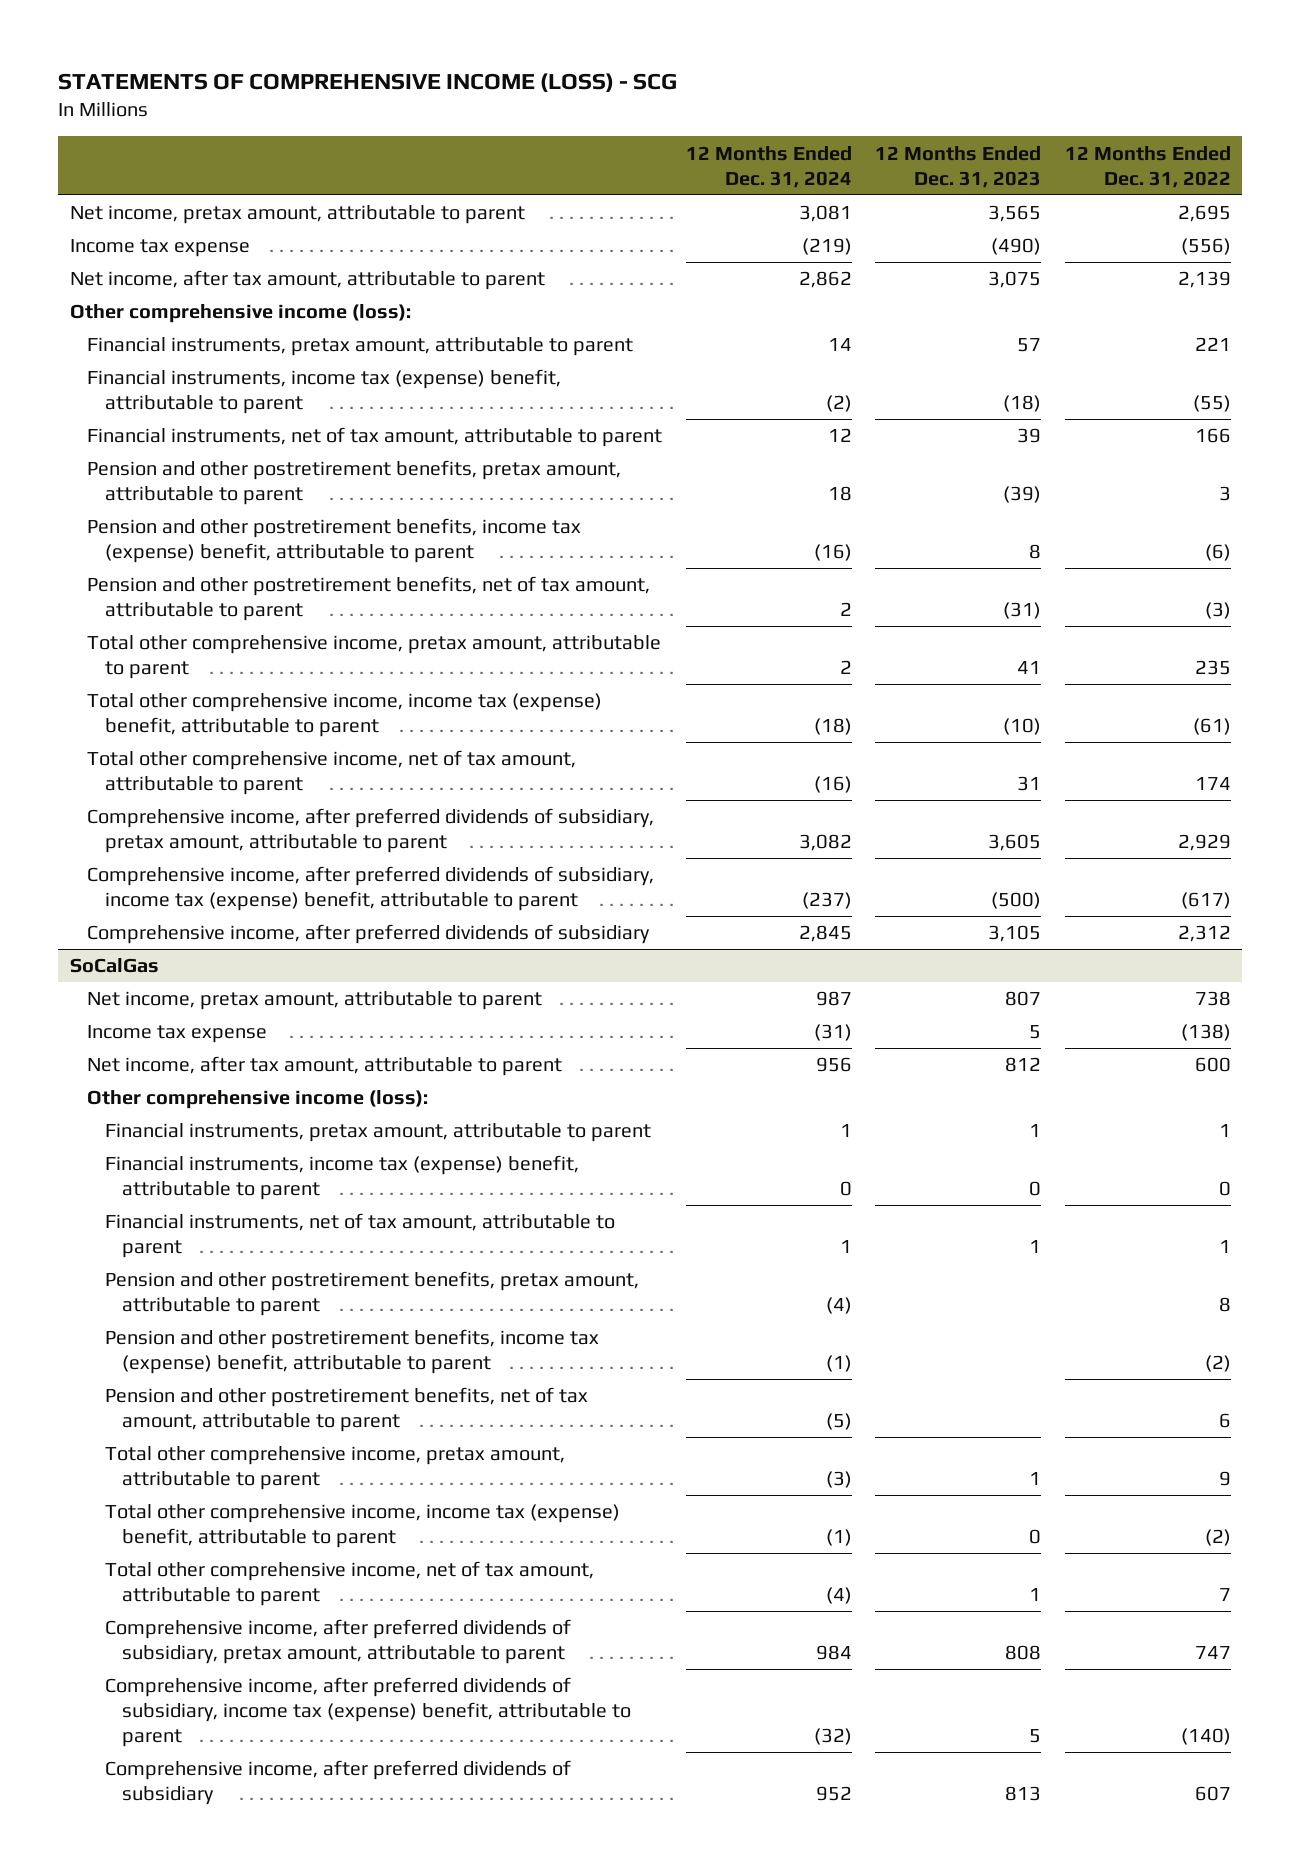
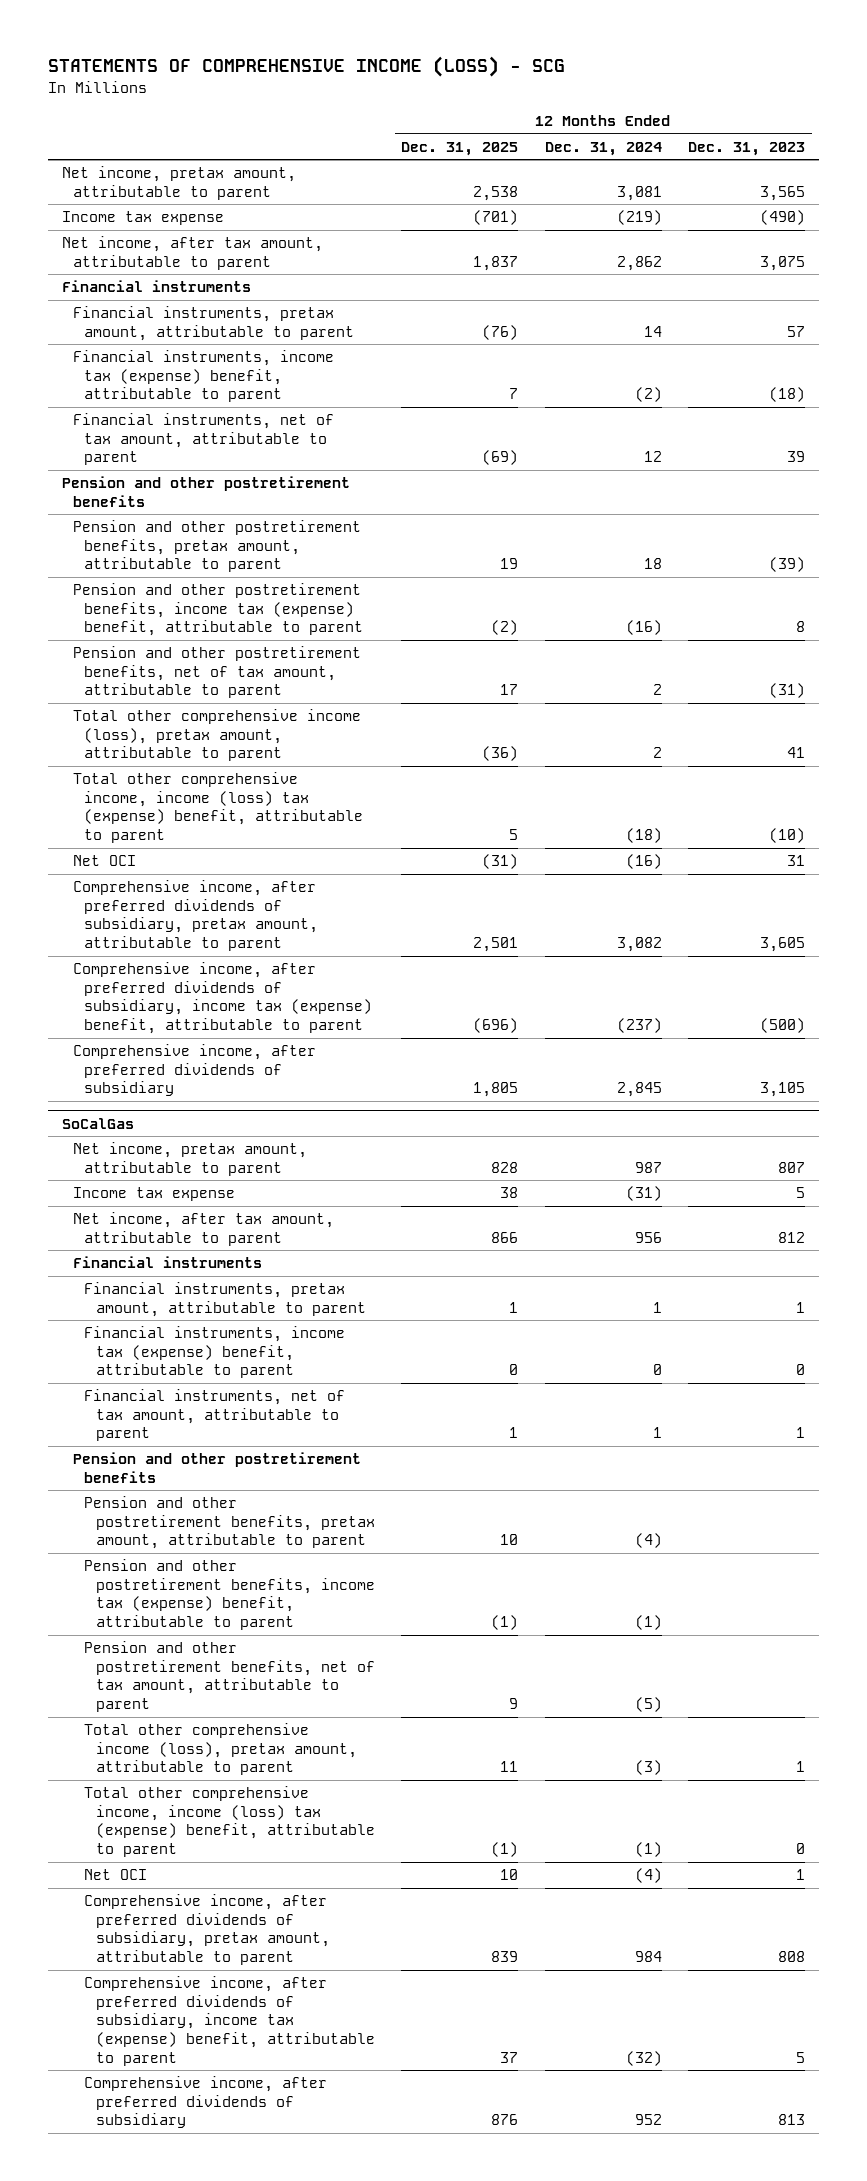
- | 12 Months Ended Dec. 31, 2024 | 12 Months Ended Dec. 31, 2023 | 12 Months Ended Dec. 31, 2022
+ | 12 Months Ended Dec. 31, 2025 | 12 Months Ended Dec. 31, 2024 | 12 Months Ended Dec. 31, 2023
- Other comprehensive income (loss):
+ Financial instruments
+ Pension and other postretirement benefits
- Total other comprehensive income, pretax amount, attributable to parent | 2 | 41 | 235
- Total other comprehensive income, income tax (expense) benefit, attributable to parent | (18) | (10) | (61)
- Total other comprehensive income, net of tax amount, attributable to parent | (16) | 31 | 174
+ Total other comprehensive income (loss), pretax amount, attributable to parent | (36) | 2 | 41
+ Total other comprehensive income, income (loss) tax (expense) benefit, attributable to parent | 5 | (18) | (10)
+ Net OCI | (31) | (16) | 31
@ SoCalGas
- Other comprehensive income (loss):
+ Financial instruments
+ Pension and other postretirement benefits
- Total other comprehensive income, pretax amount, attributable to parent | (3) | 1 | 9
- Total other comprehensive income, income tax (expense) benefit, attributable to parent | (1) | 0 | (2)
- Total other comprehensive income, net of tax amount, attributable to parent | (4) | 1 | 7
+ Total other comprehensive income (loss), pretax amount, attributable to parent | 11 | (3) | 1
+ Total other comprehensive income, income (loss) tax (expense) benefit, attributable to parent | (1) | (1) | 0
+ Net OCI | 10 | (4) | 1

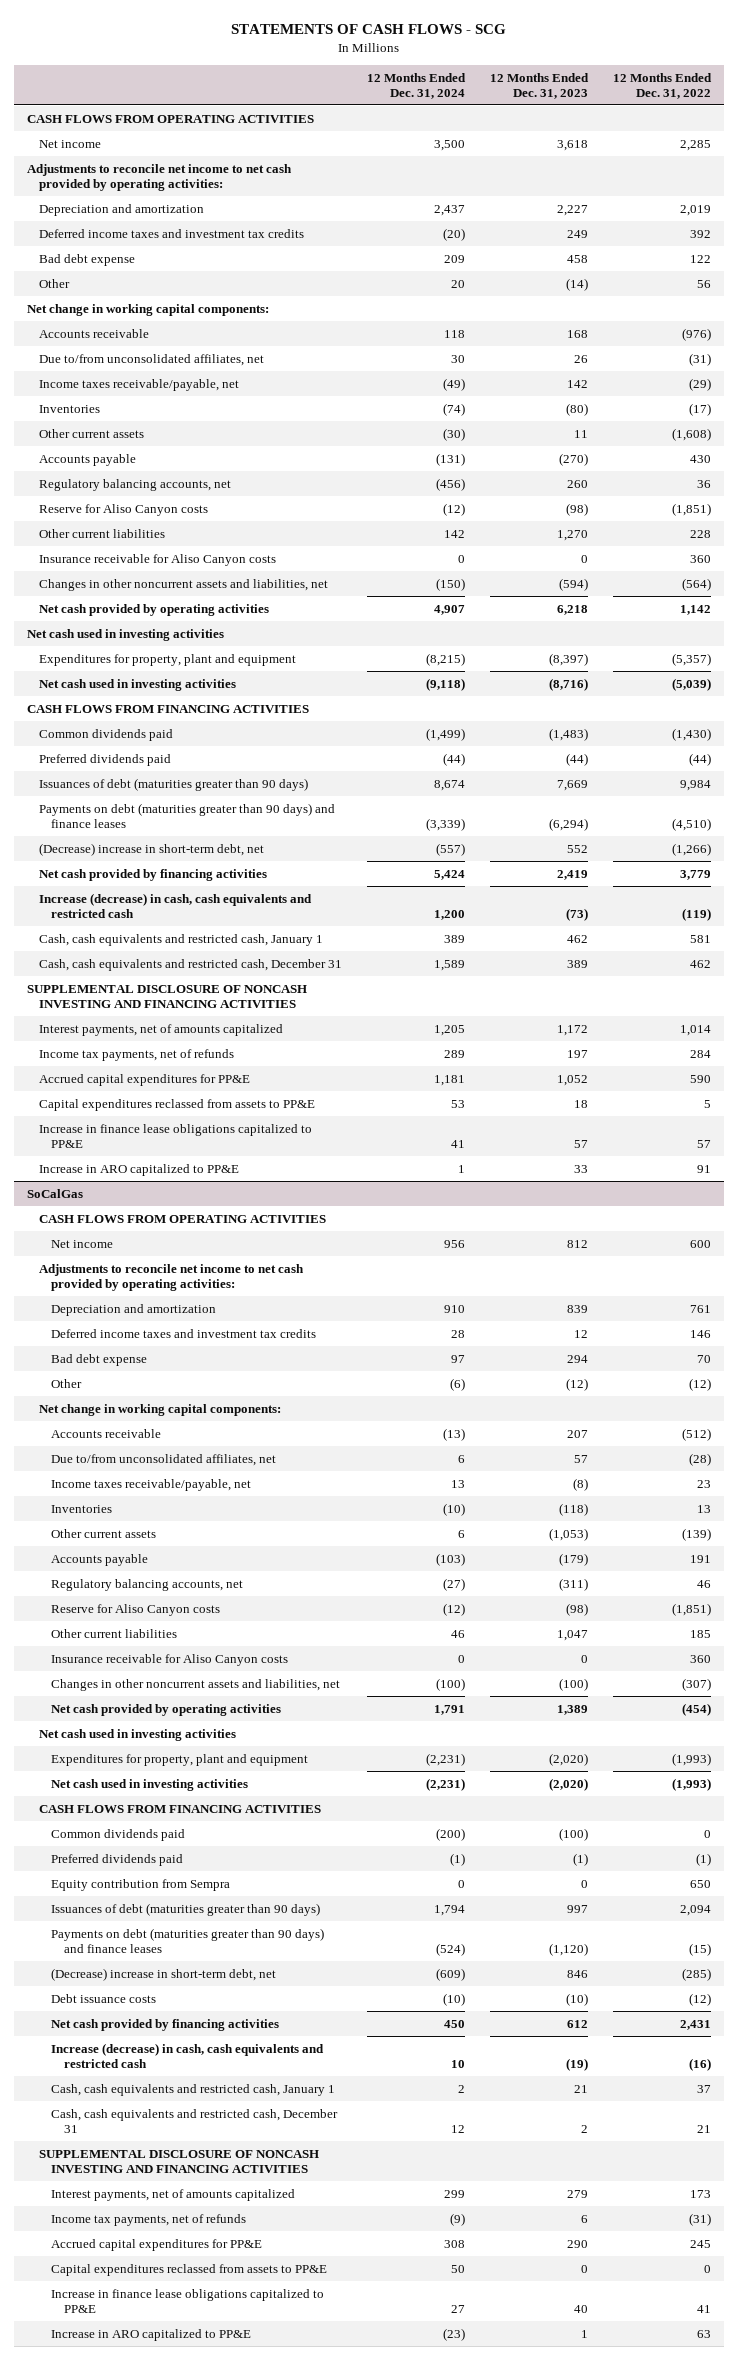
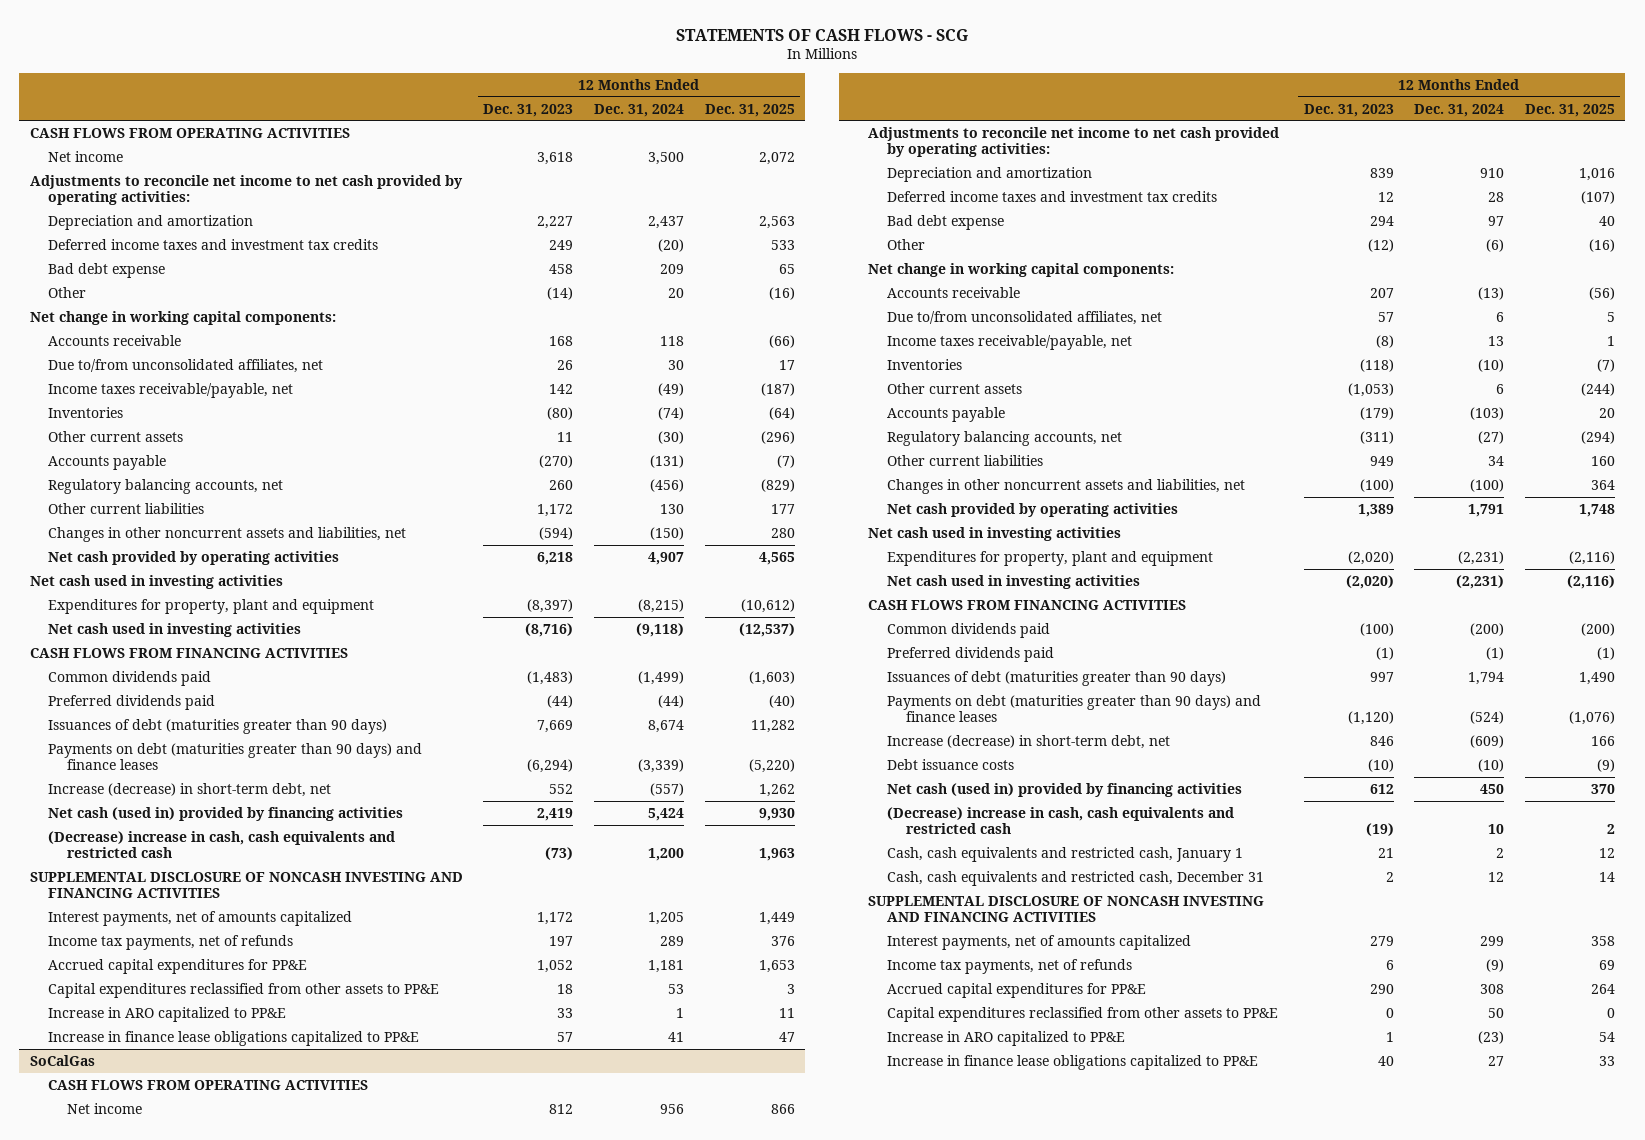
- | 12 Months Ended Dec. 31, 2024 | 12 Months Ended Dec. 31, 2023 | 12 Months Ended Dec. 31, 2022
+ | 12 Months Ended Dec. 31, 2023 | 12 Months Ended Dec. 31, 2024 | 12 Months Ended Dec. 31, 2025
- Reserve for Aliso Canyon costs | (12) | (98) | (1,851)
- Other current liabilities | 142 | 1,270 | 228
- Insurance receivable for Aliso Canyon costs | 0 | 0 | 360
+ Other current liabilities | 1,172 | 130 | 177
- (Decrease) increase in short-term debt, net | (557) | 552 | (1,266)
- Net cash provided by financing activities | 5,424 | 2,419 | 3,779
- Increase (decrease) in cash, cash equivalents and restricted cash | 1,200 | (73) | (119)
- Cash, cash equivalents and restricted cash, January 1 | 389 | 462 | 581
- Cash, cash equivalents and restricted cash, December 31 | 1,589 | 389 | 462
+ Increase (decrease) in short-term debt, net | 552 | (557) | 1,262
+ Net cash (used in) provided by financing activities | 2,419 | 5,424 | 9,930
+ (Decrease) increase in cash, cash equivalents and restricted cash | (73) | 1,200 | 1,963
- Capital expenditures reclassed from assets to PP&E | 53 | 18 | 5
+ Capital expenditures reclassified from other assets to PP&E | 18 | 53 | 3
moved down: Increase in finance lease obligations capitalized to PP&E | 57 | 41 | 47
@ SoCalGas
- Reserve for Aliso Canyon costs | (12) | (98) | (1,851)
- Other current liabilities | 46 | 1,047 | 185
- Insurance receivable for Aliso Canyon costs | 0 | 0 | 360
+ Other current liabilities | 949 | 34 | 160
- Equity contribution from Sempra | 0 | 0 | 650
- (Decrease) increase in short-term debt, net | (609) | 846 | (285)
+ Increase (decrease) in short-term debt, net | 846 | (609) | 166
- Net cash provided by financing activities | 450 | 612 | 2,431
- Increase (decrease) in cash, cash equivalents and restricted cash | 10 | (19) | (16)
+ Net cash (used in) provided by financing activities | 612 | 450 | 370
+ (Decrease) increase in cash, cash equivalents and restricted cash | (19) | 10 | 2
- Capital expenditures reclassed from assets to PP&E | 50 | 0 | 0
+ Capital expenditures reclassified from other assets to PP&E | 0 | 50 | 0
moved down: Increase in finance lease obligations capitalized to PP&E | 40 | 27 | 33

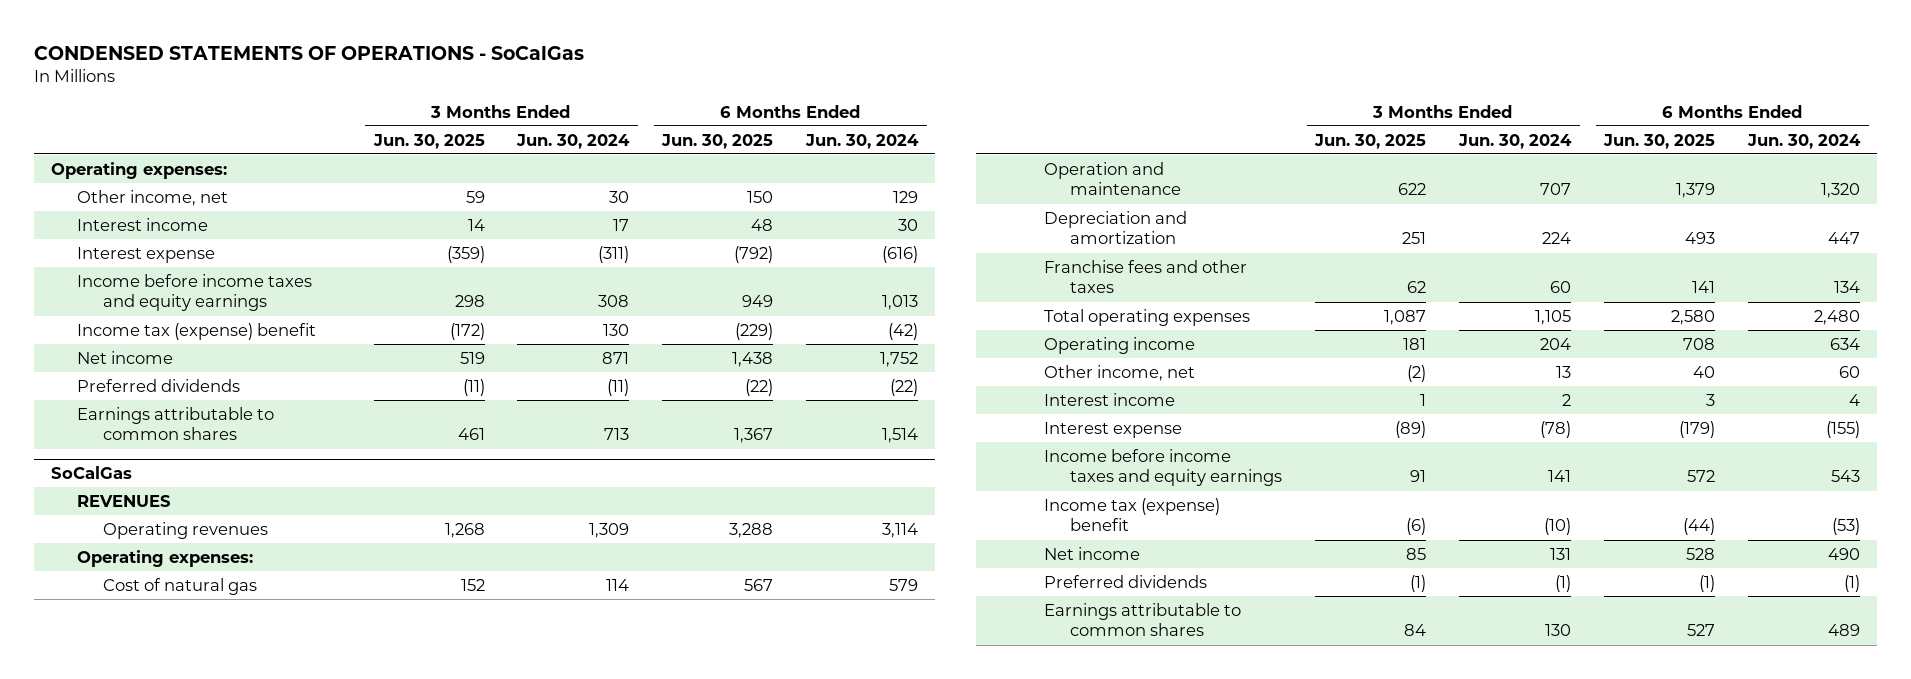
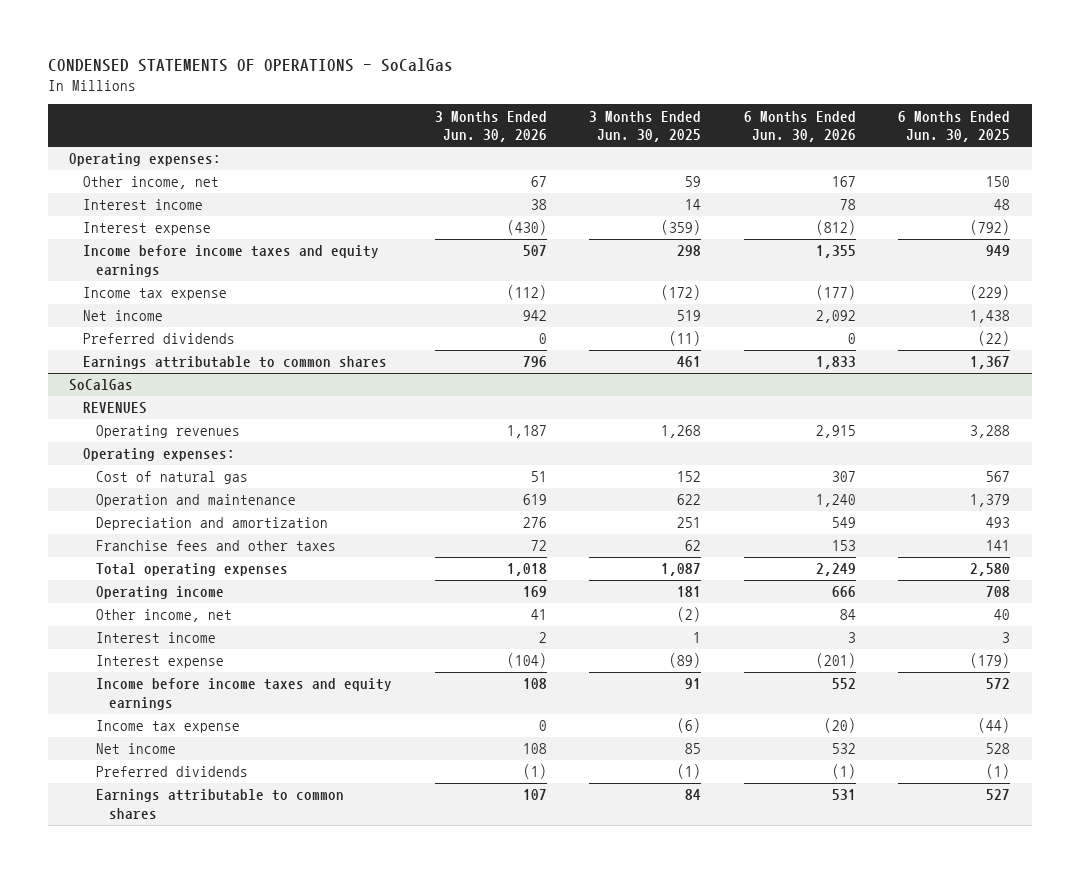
- | 3 Months Ended Jun. 30, 2025 | 3 Months Ended Jun. 30, 2024 | 6 Months Ended Jun. 30, 2025 | 6 Months Ended Jun. 30, 2024
+ | 3 Months Ended Jun. 30, 2026 | 3 Months Ended Jun. 30, 2025 | 6 Months Ended Jun. 30, 2026 | 6 Months Ended Jun. 30, 2025
- Income tax (expense) benefit | (172) | 130 | (229) | (42)
+ Income tax expense | (112) | (172) | (177) | (229)
@ SoCalGas
- Income tax (expense) benefit | (6) | (10) | (44) | (53)
+ Income tax expense | 0 | (6) | (20) | (44)

